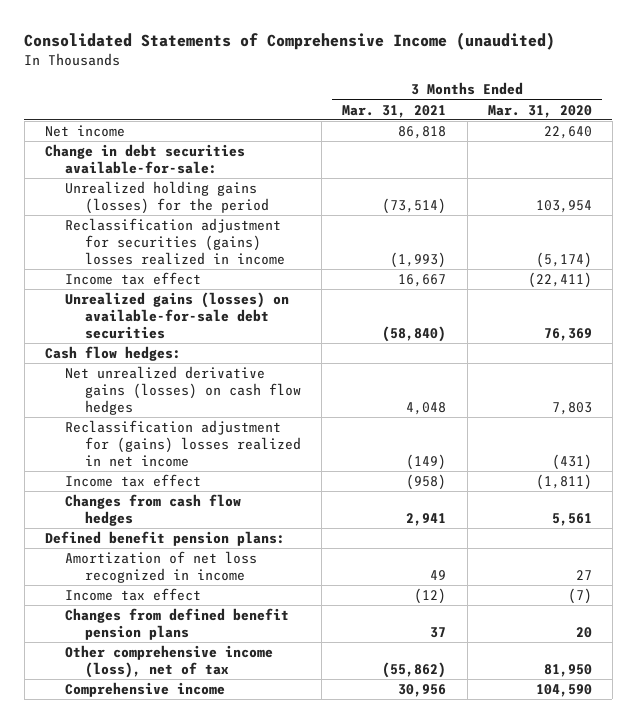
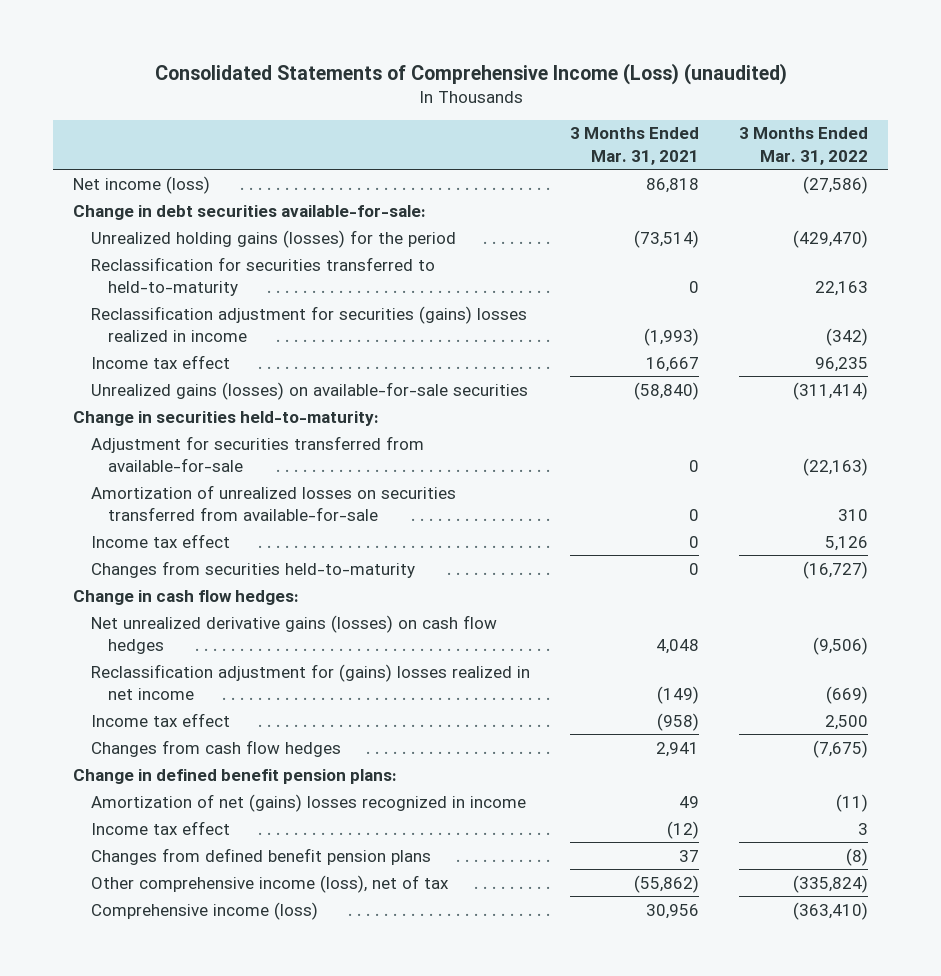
- Consolidated Statements of Comprehensive Income (unaudited)
+ Consolidated Statements of Comprehensive Income (Loss) (unaudited)
- | 3 Months Ended Mar. 31, 2021 | 3 Months Ended Mar. 31, 2020
+ | 3 Months Ended Mar. 31, 2021 | 3 Months Ended Mar. 31, 2022
- Net income | 86,818 | 22,640
+ Net income (loss) | 86,818 | (27,586)
+ Reclassification for securities transferred to held-to-maturity | 0 | 22,163
- Unrealized gains (losses) on available-for-sale debt securities | (58,840) | 76,369
- Cash flow hedges:
+ Unrealized gains (losses) on available-for-sale securities | (58,840) | (311,414)
+ Change in securities held-to-maturity:
+ Adjustment for securities transferred from available-for-sale | 0 | (22,163)
+ Amortization of unrealized losses on securities transferred from available-for-sale | 0 | 310
+ Income tax effect | 0 | 5,126
+ Changes from securities held-to-maturity | 0 | (16,727)
+ Change in cash flow hedges:
- Defined benefit pension plans:
- Amortization of net loss recognized in income | 49 | 27
+ Change in defined benefit pension plans:
+ Amortization of net (gains) losses recognized in income | 49 | (11)
- Comprehensive income | 30,956 | 104,590
+ Comprehensive income (loss) | 30,956 | (363,410)

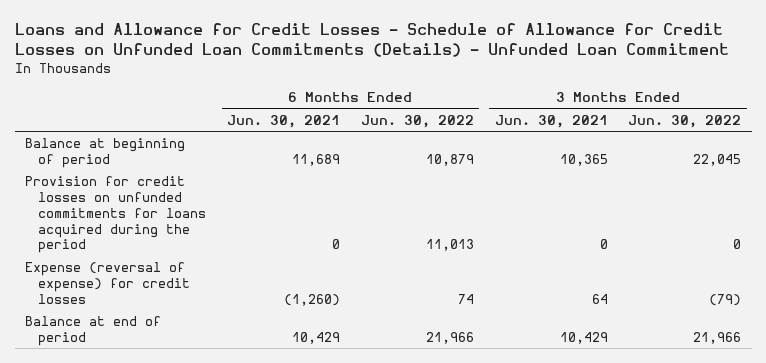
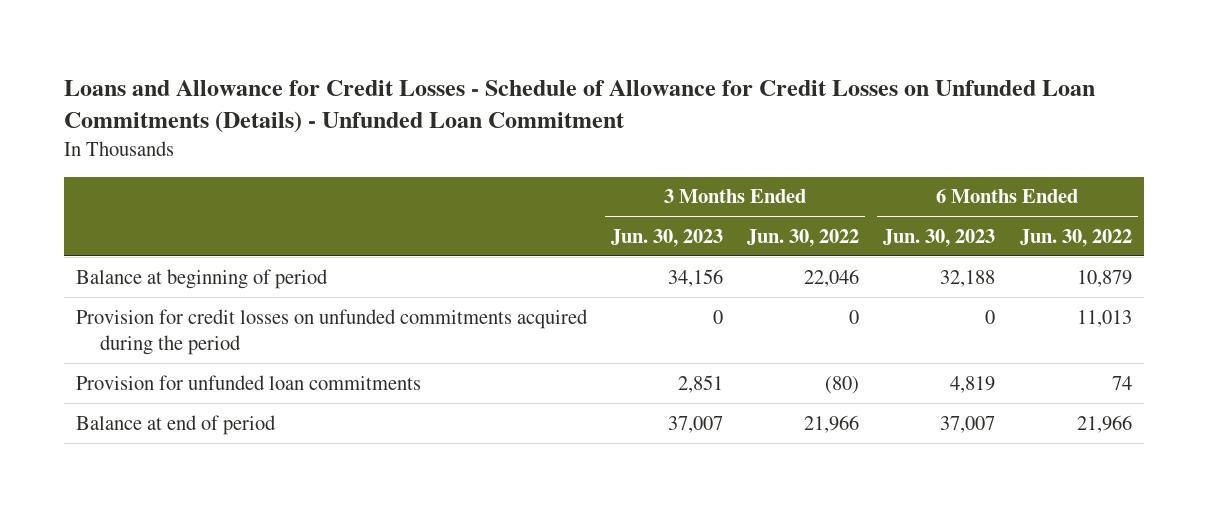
- | 6 Months Ended Jun. 30, 2021 | 6 Months Ended Jun. 30, 2022 | 3 Months Ended Jun. 30, 2021 | 3 Months Ended Jun. 30, 2022
+ | 3 Months Ended Jun. 30, 2023 | 3 Months Ended Jun. 30, 2022 | 6 Months Ended Jun. 30, 2023 | 6 Months Ended Jun. 30, 2022
- Balance at beginning of period | 11,689 | 10,879 | 10,365 | 22,045
- Provision for credit losses on unfunded commitments for loans acquired during the period | 0 | 11,013 | 0 | 0
- Expense (reversal of expense) for credit losses | (1,260) | 74 | 64 | (79)
+ Balance at beginning of period | 34,156 | 22,046 | 32,188 | 10,879
+ Provision for credit losses on unfunded commitments acquired during the period | 0 | 0 | 0 | 11,013
+ Provision for unfunded loan commitments | 2,851 | (80) | 4,819 | 74

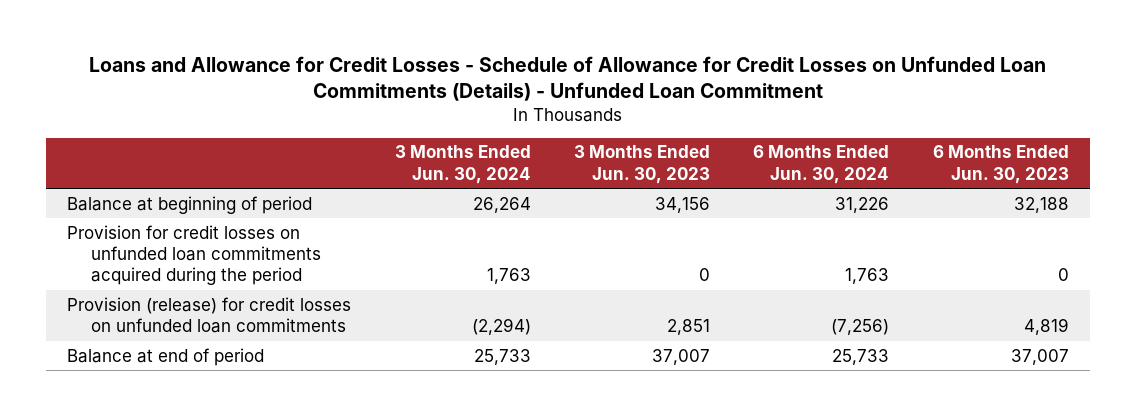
- | 3 Months Ended Jun. 30, 2023 | 3 Months Ended Jun. 30, 2022 | 6 Months Ended Jun. 30, 2023 | 6 Months Ended Jun. 30, 2022
+ | 3 Months Ended Jun. 30, 2024 | 3 Months Ended Jun. 30, 2023 | 6 Months Ended Jun. 30, 2024 | 6 Months Ended Jun. 30, 2023
- Provision for credit losses on unfunded commitments acquired during the period | 0 | 0 | 0 | 11,013
- Provision for unfunded loan commitments | 2,851 | (80) | 4,819 | 74
+ Provision for credit losses on unfunded loan commitments acquired during the period | 1,763 | 0 | 1,763 | 0
+ Provision (release) for credit losses on unfunded loan commitments | (2,294) | 2,851 | (7,256) | 4,819

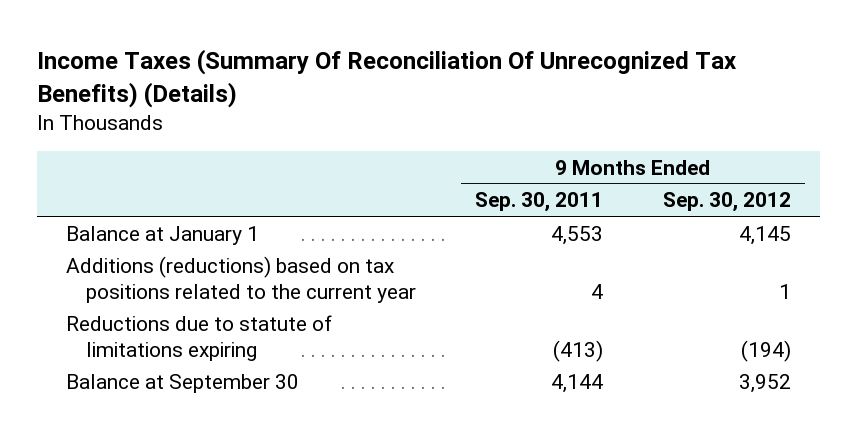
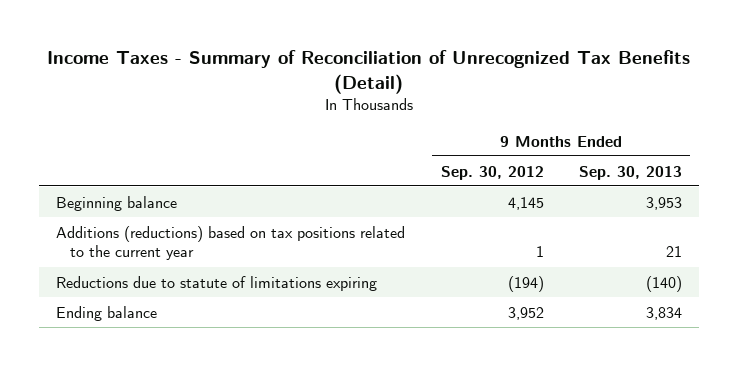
- Income Taxes (Summary Of Reconciliation Of Unrecognized Tax Benefits) (Details)
+ Income Taxes - Summary of Reconciliation of Unrecognized Tax Benefits (Detail)
- | 9 Months Ended Sep. 30, 2011 | 9 Months Ended Sep. 30, 2012
+ | 9 Months Ended Sep. 30, 2012 | 9 Months Ended Sep. 30, 2013
- Balance at January 1 | 4,553 | 4,145
+ Beginning balance | 4,145 | 3,953
- Balance at September 30 | 4,144 | 3,952
+ Ending balance | 3,952 | 3,834

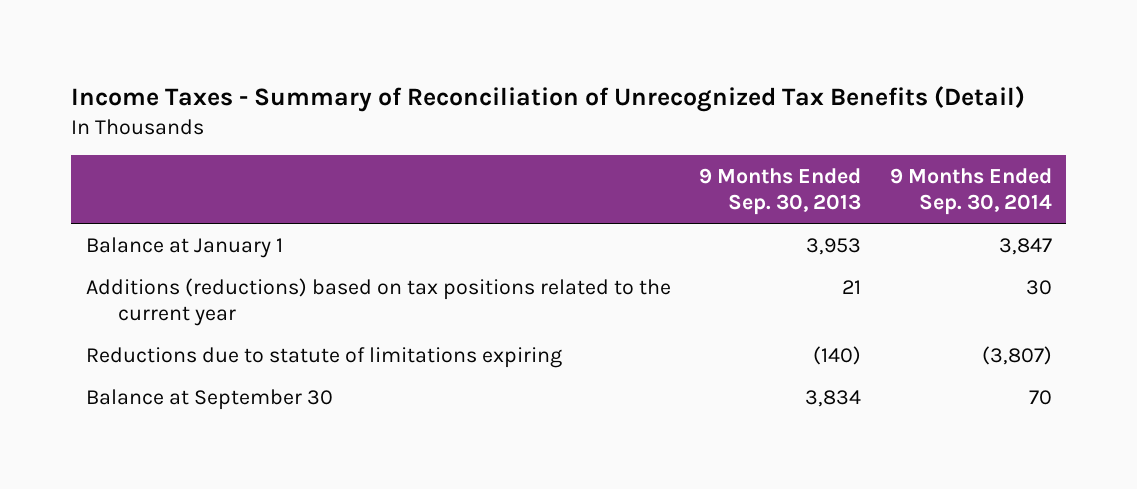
- | 9 Months Ended Sep. 30, 2012 | 9 Months Ended Sep. 30, 2013
+ | 9 Months Ended Sep. 30, 2013 | 9 Months Ended Sep. 30, 2014
- Beginning balance | 4,145 | 3,953
+ Balance at January 1 | 3,953 | 3,847
- Ending balance | 3,952 | 3,834
+ Balance at September 30 | 3,834 | 70

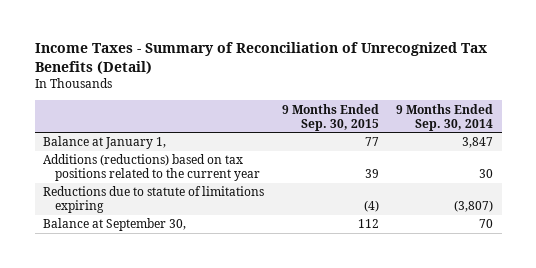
- | 9 Months Ended Sep. 30, 2013 | 9 Months Ended Sep. 30, 2014
+ | 9 Months Ended Sep. 30, 2015 | 9 Months Ended Sep. 30, 2014
- Balance at January 1 | 3,953 | 3,847
+ Balance at January 1, | 77 | 3,847
- Balance at September 30 | 3,834 | 70
+ Balance at September 30, | 112 | 70

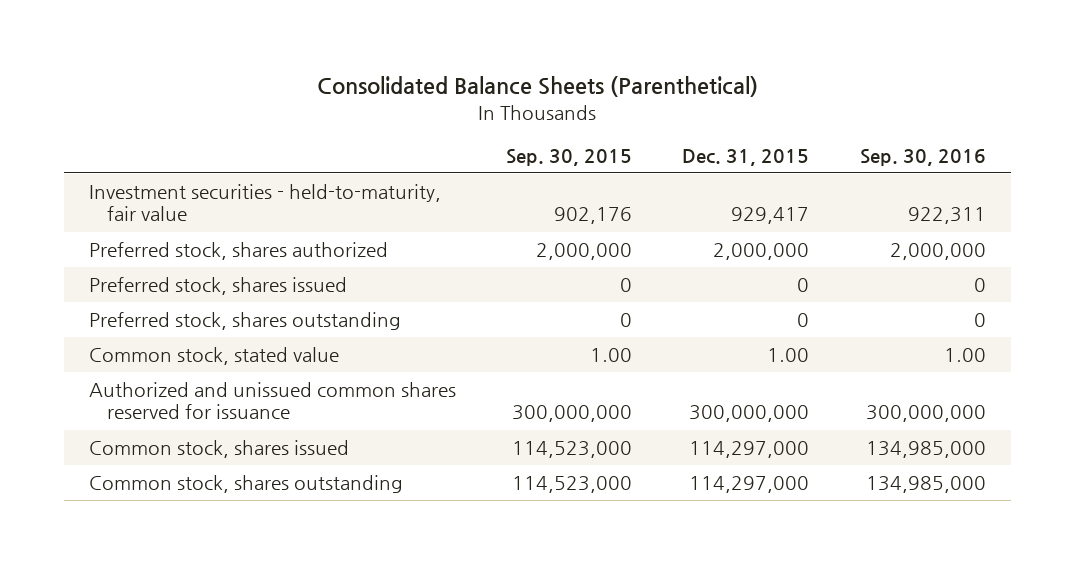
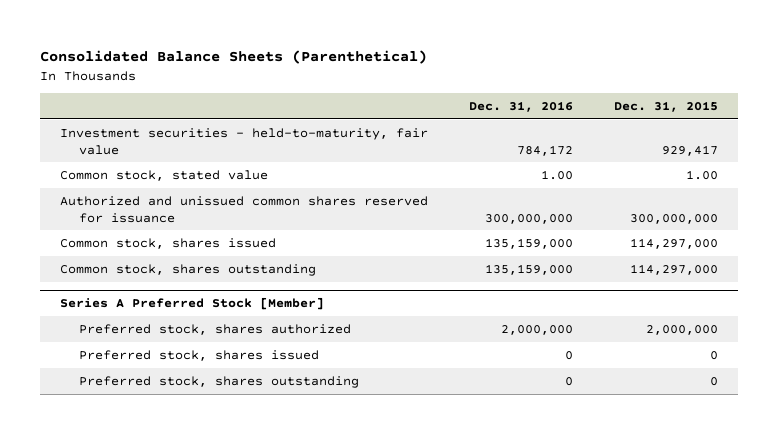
- | Sep. 30, 2015 | Dec. 31, 2015 | Sep. 30, 2016
+ | Dec. 31, 2016 | Dec. 31, 2015
- Preferred stock, shares authorized | 2,000,000 | 2,000,000 | 2,000,000
- Preferred stock, shares issued | 0 | 0 | 0
- Preferred stock, shares outstanding | 0 | 0 | 0
+ Series A Preferred Stock [Member]
+ Preferred stock, shares authorized | 2,000,000 | 2,000,000
+ Preferred stock, shares issued | 0 | 0
+ Preferred stock, shares outstanding | 0 | 0

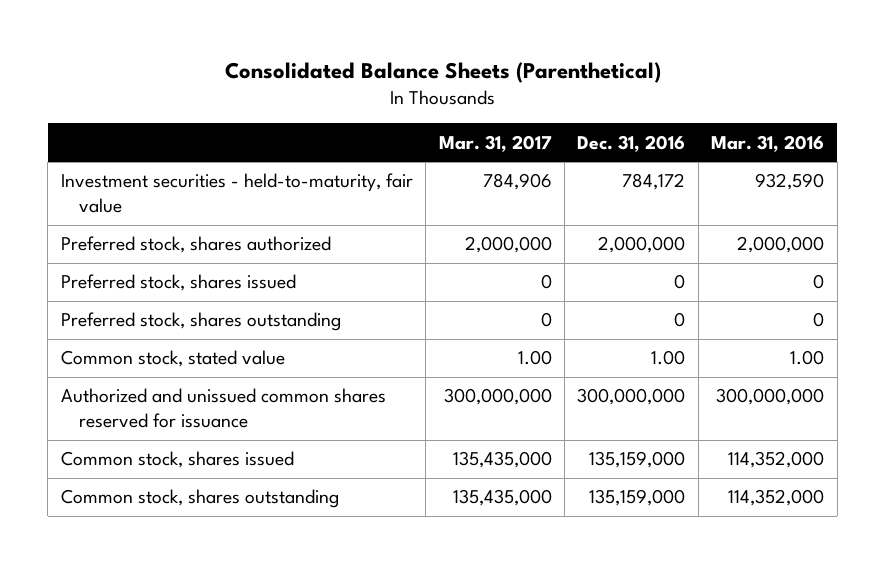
- | Dec. 31, 2016 | Dec. 31, 2015
+ | Mar. 31, 2017 | Dec. 31, 2016 | Mar. 31, 2016
+ Preferred stock, shares authorized | 2,000,000 | 2,000,000 | 2,000,000
+ Preferred stock, shares issued | 0 | 0 | 0
+ Preferred stock, shares outstanding | 0 | 0 | 0
- Series A Preferred Stock [Member]
- Preferred stock, shares authorized | 2,000,000 | 2,000,000
- Preferred stock, shares issued | 0 | 0
- Preferred stock, shares outstanding | 0 | 0

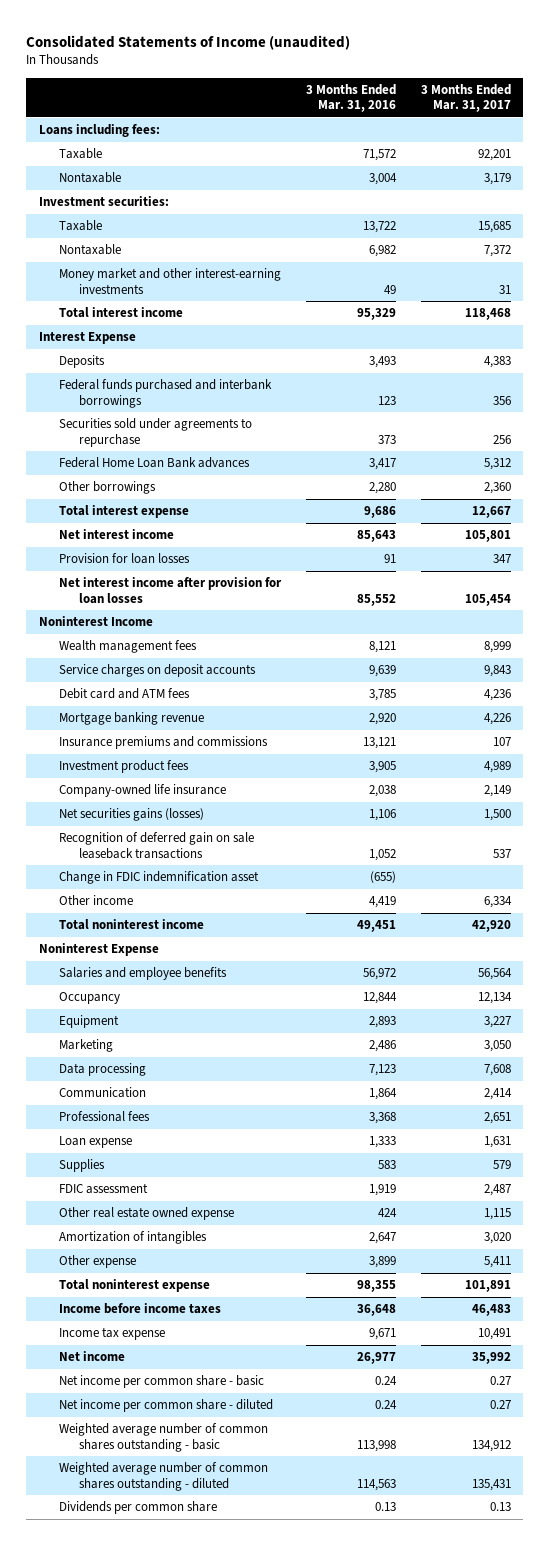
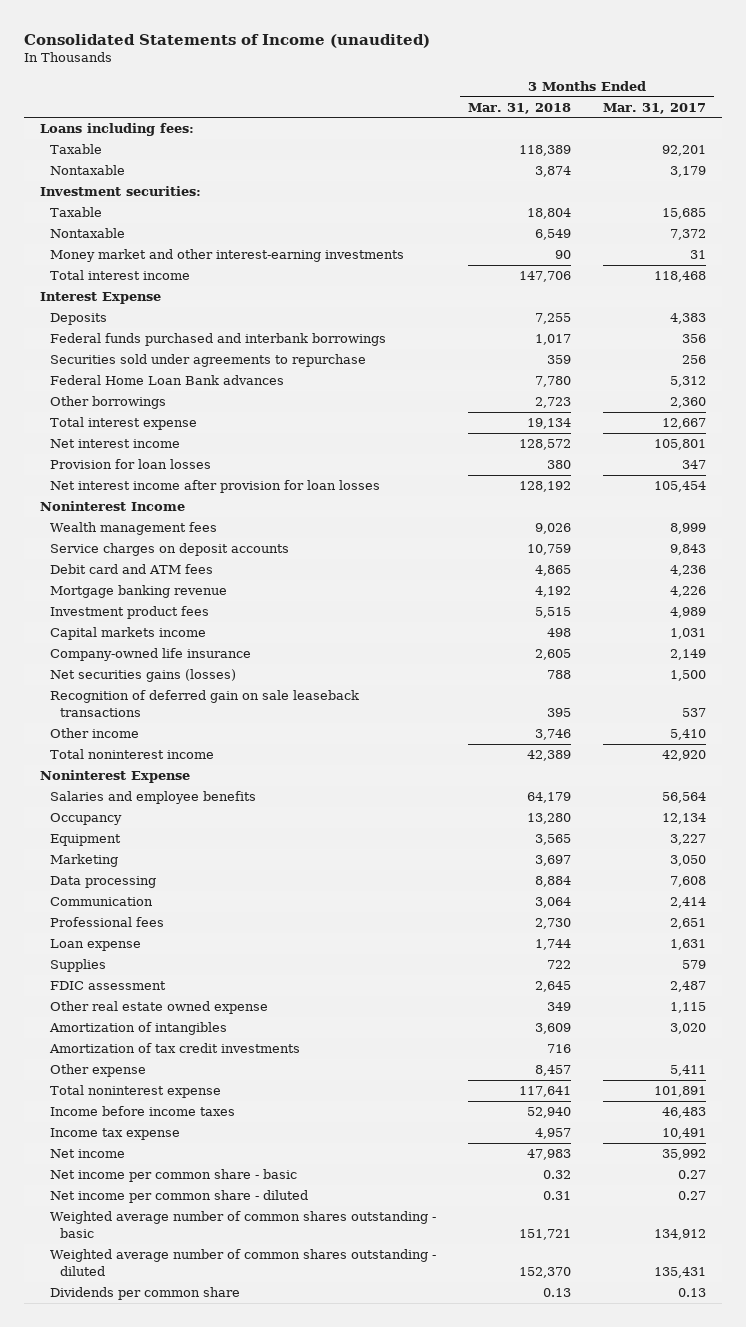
- | 3 Months Ended Mar. 31, 2016 | 3 Months Ended Mar. 31, 2017
+ | 3 Months Ended Mar. 31, 2018 | 3 Months Ended Mar. 31, 2017
- Insurance premiums and commissions | 13,121 | 107
+ Capital markets income | 498 | 1,031
- Change in FDIC indemnification asset | (655) |
- Other income | 4,419 | 6,334
+ Other income | 3,746 | 5,410
+ Amortization of tax credit investments | 716 |

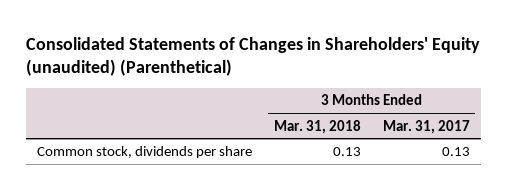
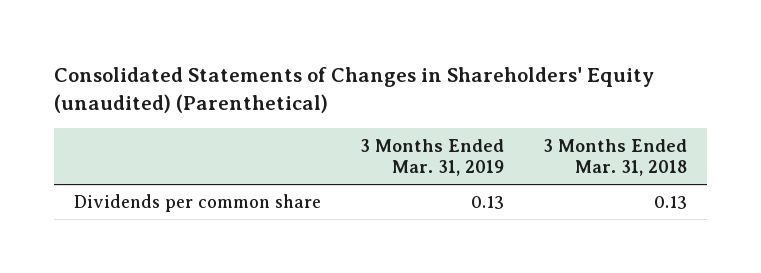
- | 3 Months Ended Mar. 31, 2018 | 3 Months Ended Mar. 31, 2017
+ | 3 Months Ended Mar. 31, 2019 | 3 Months Ended Mar. 31, 2018
- Common stock, dividends per share | 0.13 | 0.13
+ Dividends per common share | 0.13 | 0.13

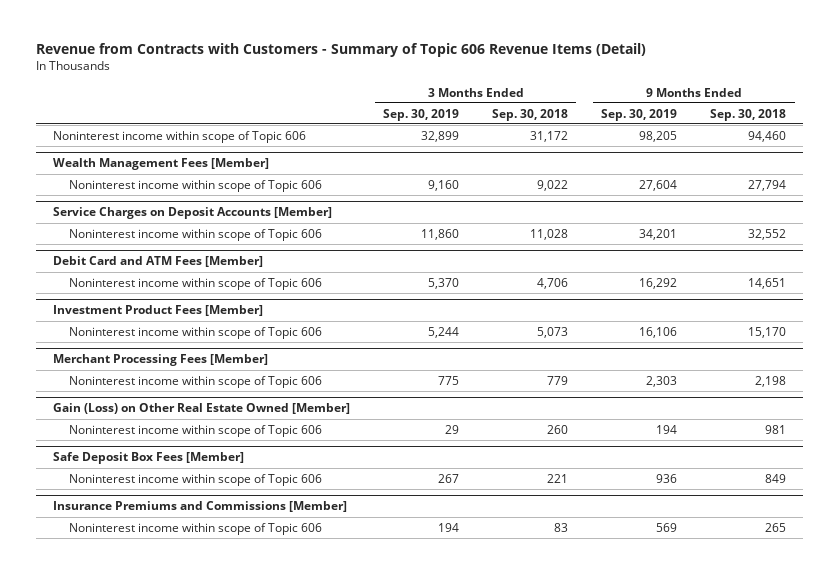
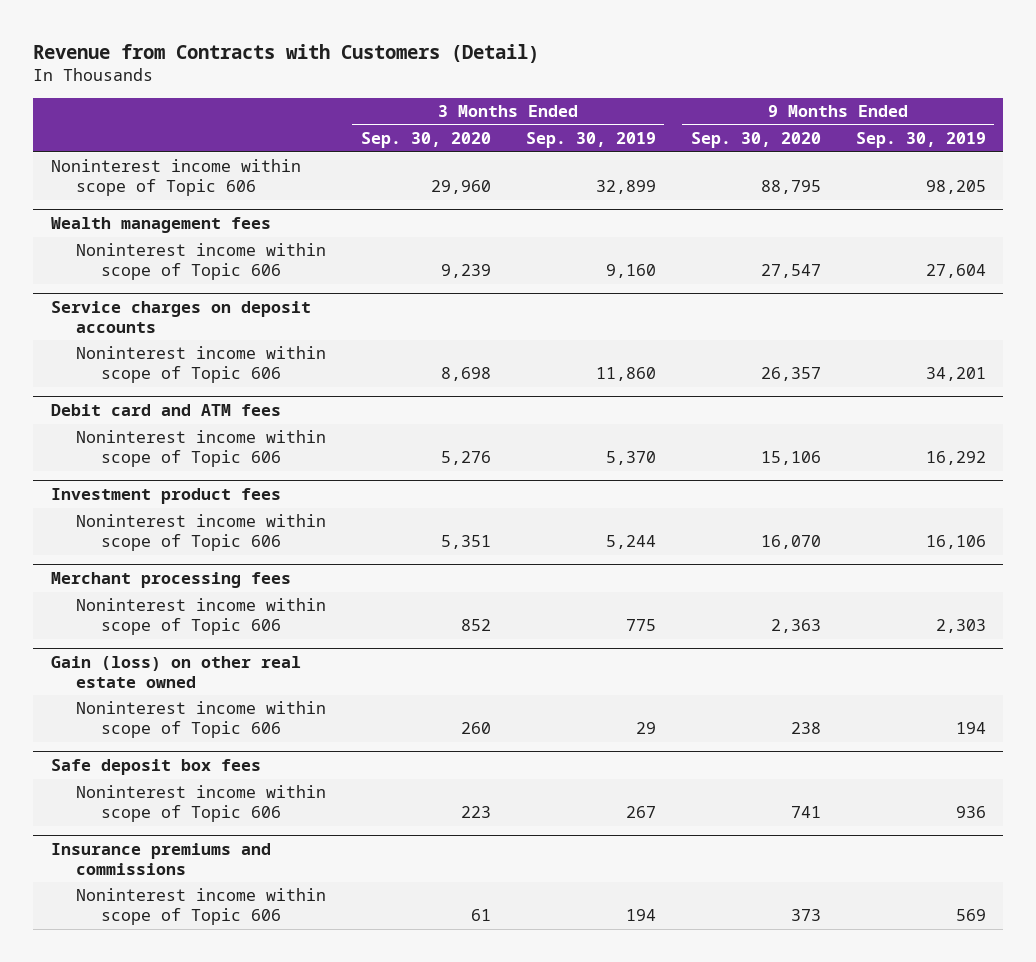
- Revenue from Contracts with Customers - Summary of Topic 606 Revenue Items (Detail)
+ Revenue from Contracts with Customers (Detail)
- | 3 Months Ended Sep. 30, 2019 | 3 Months Ended Sep. 30, 2018 | 9 Months Ended Sep. 30, 2019 | 9 Months Ended Sep. 30, 2018
+ | 3 Months Ended Sep. 30, 2020 | 3 Months Ended Sep. 30, 2019 | 9 Months Ended Sep. 30, 2020 | 9 Months Ended Sep. 30, 2019
- Wealth Management Fees [Member]
+ Wealth management fees
- Service Charges on Deposit Accounts [Member]
+ Service charges on deposit accounts
- Debit Card and ATM Fees [Member]
+ Debit card and ATM fees
- Investment Product Fees [Member]
+ Investment product fees
- Merchant Processing Fees [Member]
+ Merchant processing fees
- Gain (Loss) on Other Real Estate Owned [Member]
+ Gain (loss) on other real estate owned
- Safe Deposit Box Fees [Member]
+ Safe deposit box fees
- Insurance Premiums and Commissions [Member]
+ Insurance premiums and commissions

